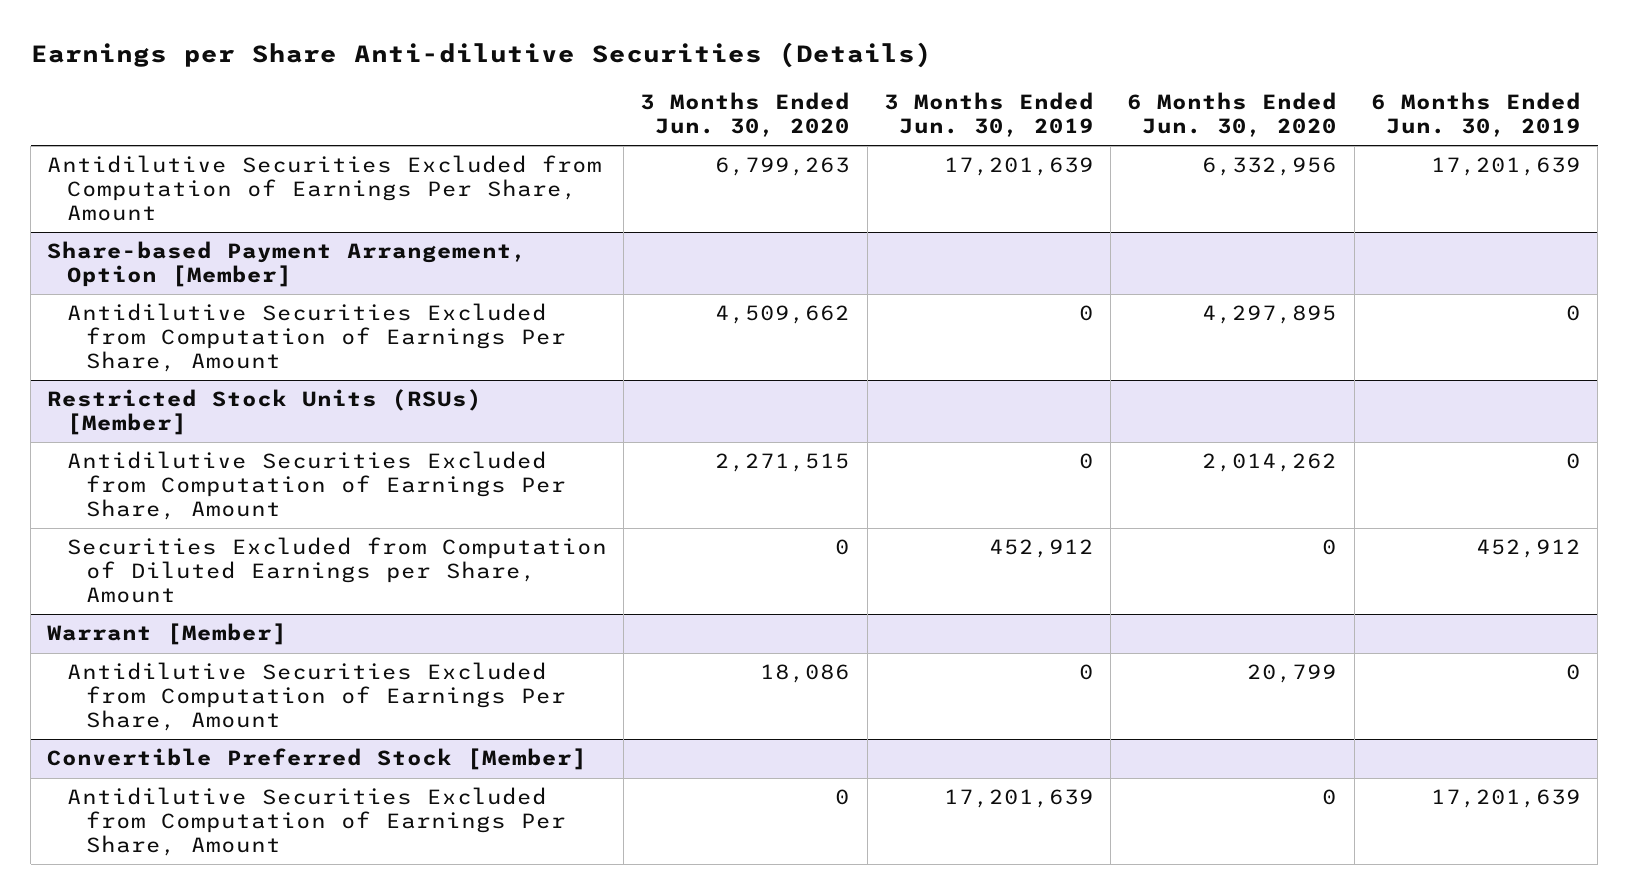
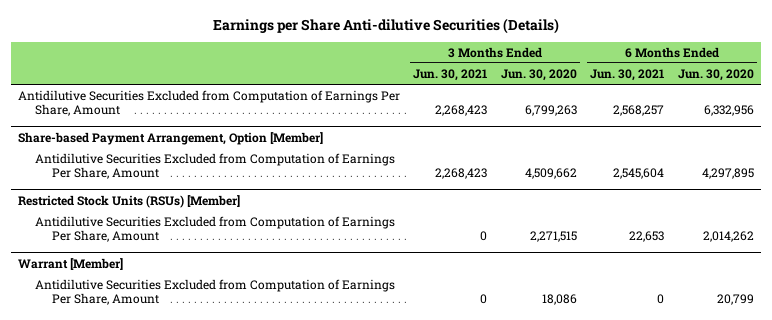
- | 3 Months Ended Jun. 30, 2020 | 3 Months Ended Jun. 30, 2019 | 6 Months Ended Jun. 30, 2020 | 6 Months Ended Jun. 30, 2019
+ | 3 Months Ended Jun. 30, 2021 | 3 Months Ended Jun. 30, 2020 | 6 Months Ended Jun. 30, 2021 | 6 Months Ended Jun. 30, 2020
@ Restricted Stock Units (RSUs) [Member]
- Securities Excluded from Computation of Diluted Earnings per Share, Amount | 0 | 452,912 | 0 | 452,912
- Convertible Preferred Stock [Member]
- Antidilutive Securities Excluded from Computation of Earnings Per Share, Amount | 0 | 17,201,639 | 0 | 17,201,639

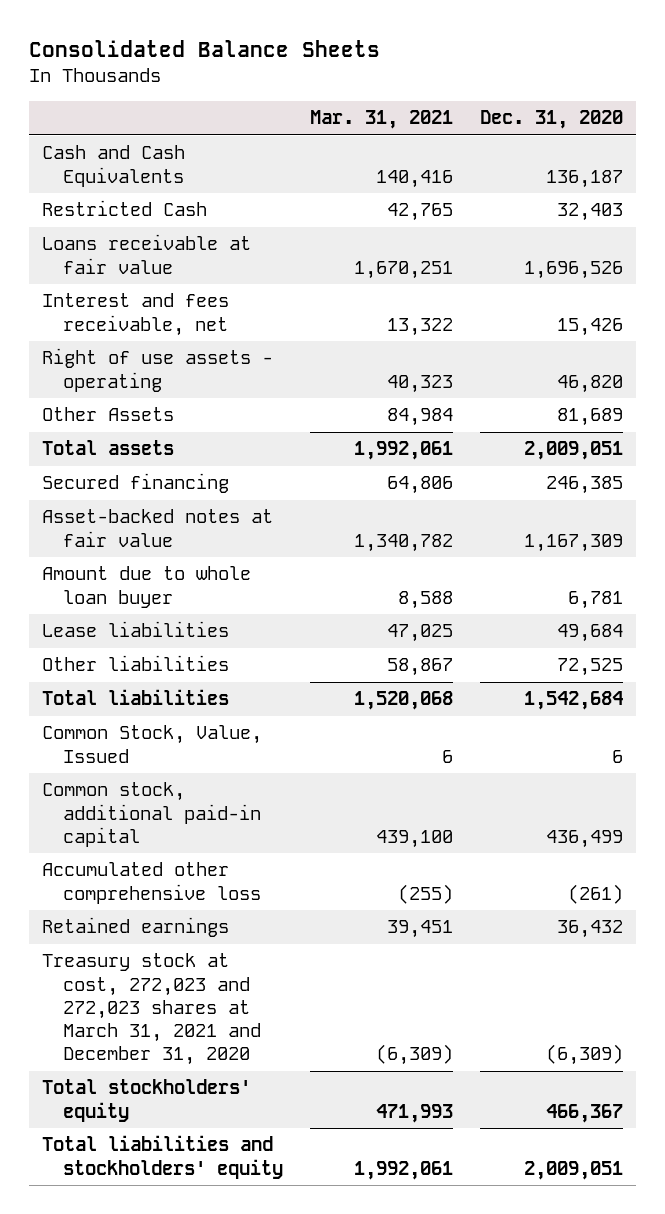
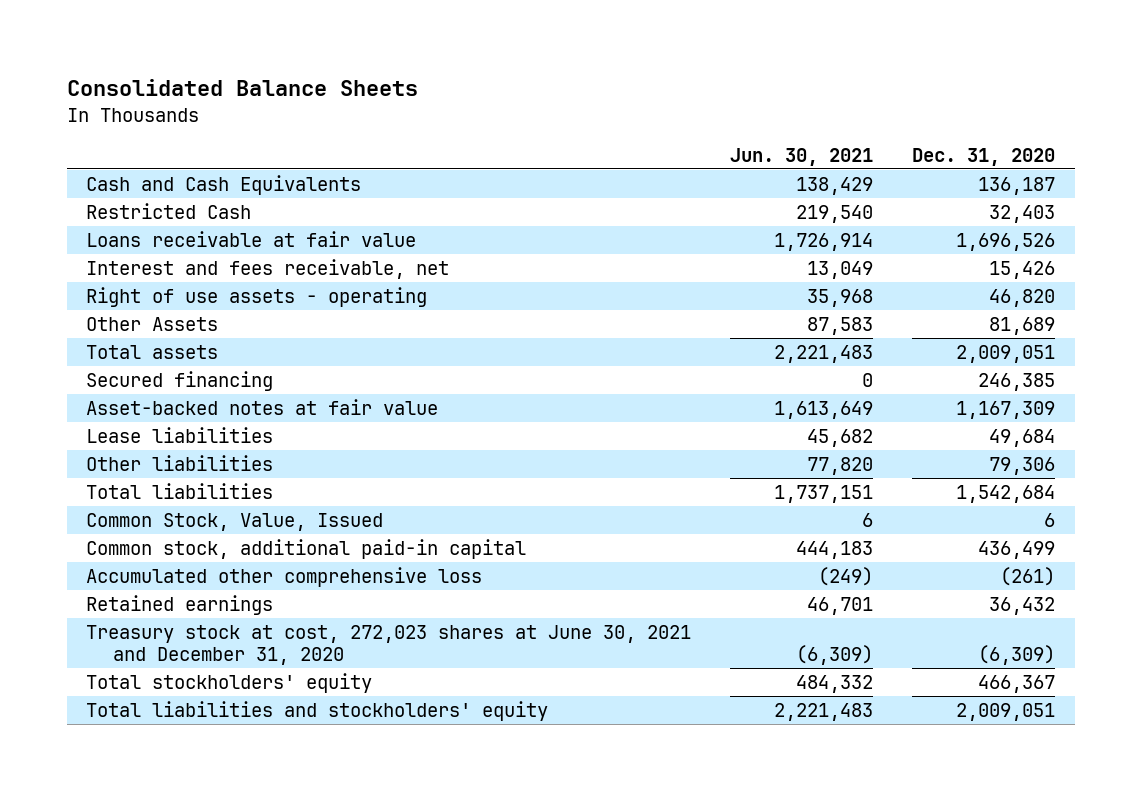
- | Mar. 31, 2021 | Dec. 31, 2020
+ | Jun. 30, 2021 | Dec. 31, 2020
- Amount due to whole loan buyer | 8,588 | 6,781
- Other liabilities | 58,867 | 72,525
+ Other liabilities | 77,820 | 79,306
- Treasury stock at cost, 272,023 and 272,023 shares at March 31, 2021 and December 31, 2020 | (6,309) | (6,309)
+ Treasury stock at cost, 272,023 shares at June 30, 2021 and December 31, 2020 | (6,309) | (6,309)

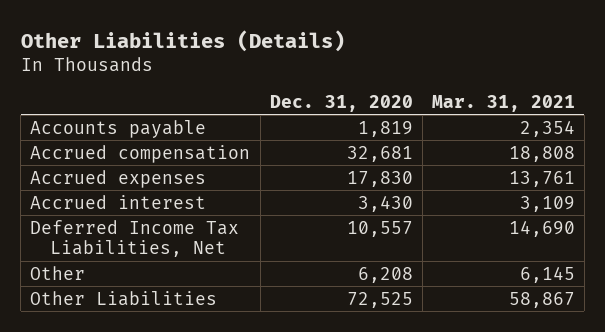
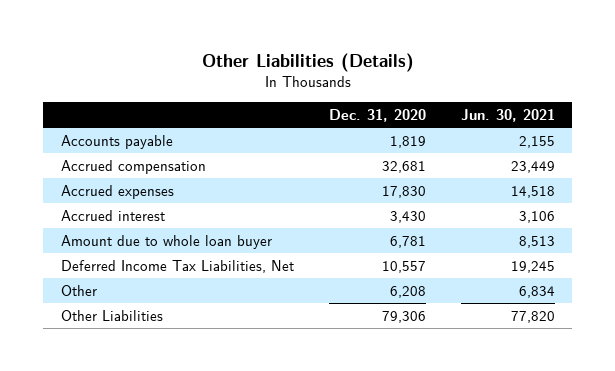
- | Dec. 31, 2020 | Mar. 31, 2021
+ | Dec. 31, 2020 | Jun. 30, 2021
+ Amount due to whole loan buyer | 6,781 | 8,513
- Other Liabilities | 72,525 | 58,867
+ Other Liabilities | 79,306 | 77,820

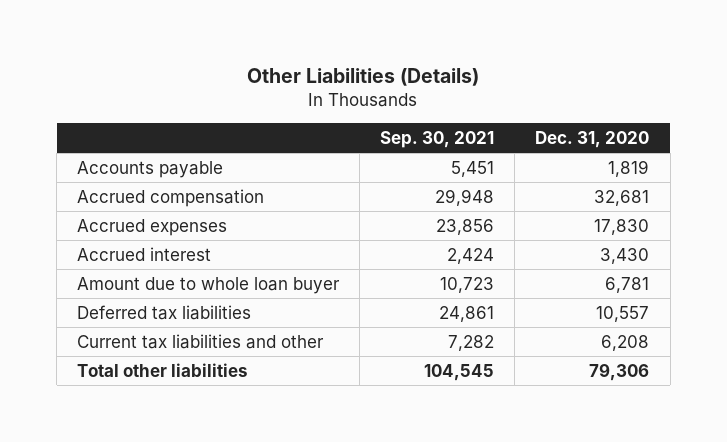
- | Dec. 31, 2020 | Jun. 30, 2021
+ | Sep. 30, 2021 | Dec. 31, 2020
- Deferred Income Tax Liabilities, Net | 10,557 | 19,245
- Other | 6,208 | 6,834
- Other Liabilities | 79,306 | 77,820
+ Deferred tax liabilities | 24,861 | 10,557
+ Current tax liabilities and other | 7,282 | 6,208
+ Total other liabilities | 104,545 | 79,306

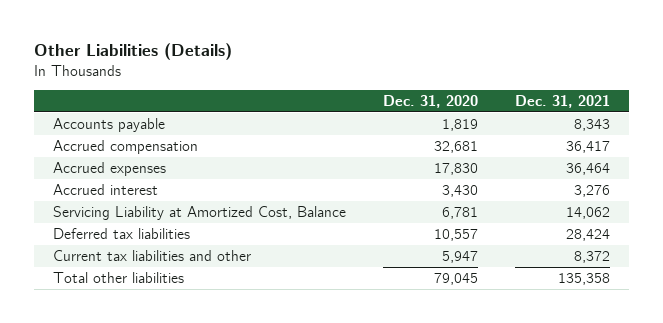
- | Sep. 30, 2021 | Dec. 31, 2020
+ | Dec. 31, 2020 | Dec. 31, 2021
- Amount due to whole loan buyer | 10,723 | 6,781
+ Servicing Liability at Amortized Cost, Balance | 6,781 | 14,062
- Current tax liabilities and other | 7,282 | 6,208
- Total other liabilities | 104,545 | 79,306
+ Current tax liabilities and other | 5,947 | 8,372
+ Total other liabilities | 79,045 | 135,358

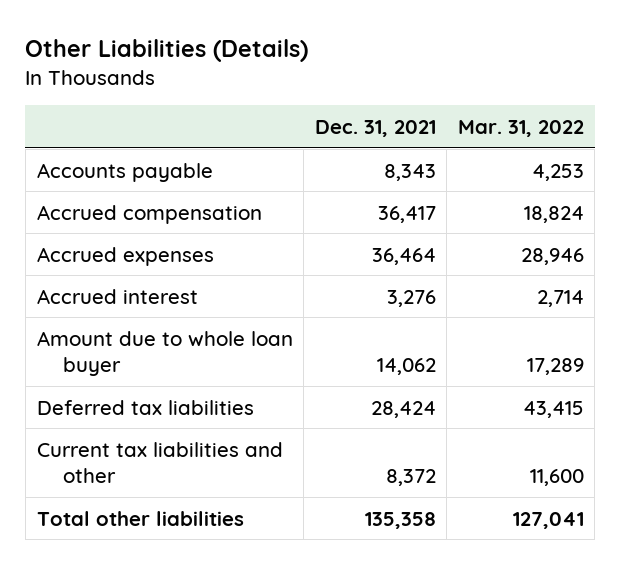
- | Dec. 31, 2020 | Dec. 31, 2021
+ | Dec. 31, 2021 | Mar. 31, 2022
- Servicing Liability at Amortized Cost, Balance | 6,781 | 14,062
+ Amount due to whole loan buyer | 14,062 | 17,289

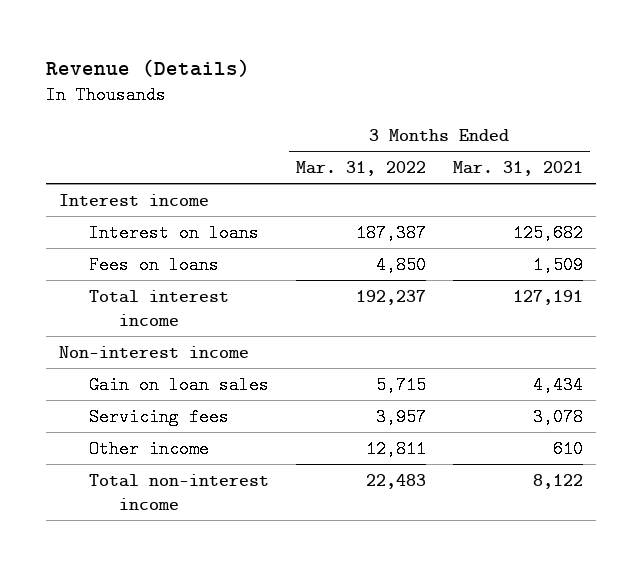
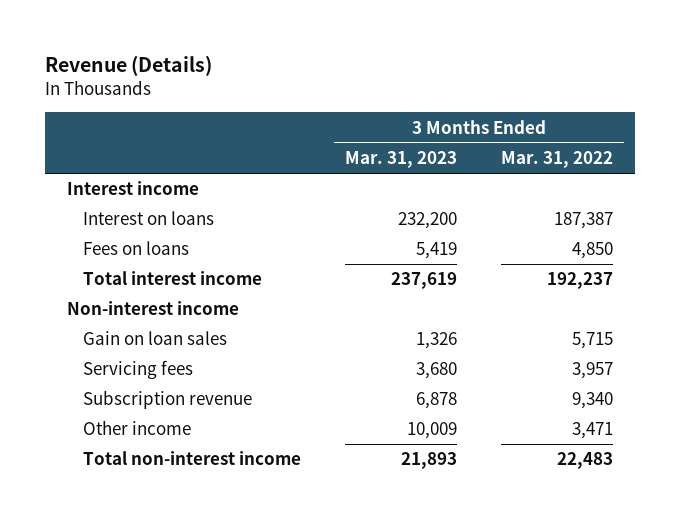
- | 3 Months Ended Mar. 31, 2022 | 3 Months Ended Mar. 31, 2021
+ | 3 Months Ended Mar. 31, 2023 | 3 Months Ended Mar. 31, 2022
- Other income | 12,811 | 610
+ Subscription revenue | 6,878 | 9,340
+ Other income | 10,009 | 3,471

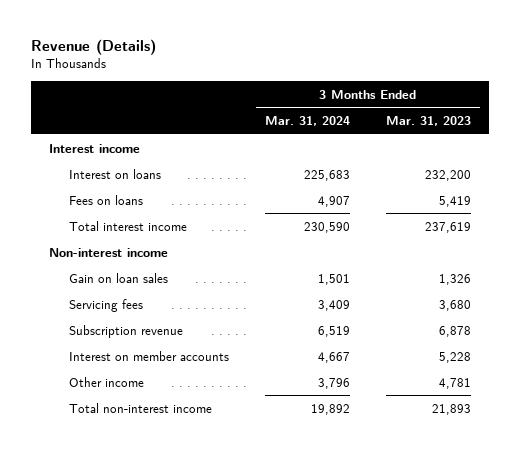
- | 3 Months Ended Mar. 31, 2023 | 3 Months Ended Mar. 31, 2022
+ | 3 Months Ended Mar. 31, 2024 | 3 Months Ended Mar. 31, 2023
- Other income | 10,009 | 3,471
+ Interest on member accounts | 4,667 | 5,228
+ Other income | 3,796 | 4,781

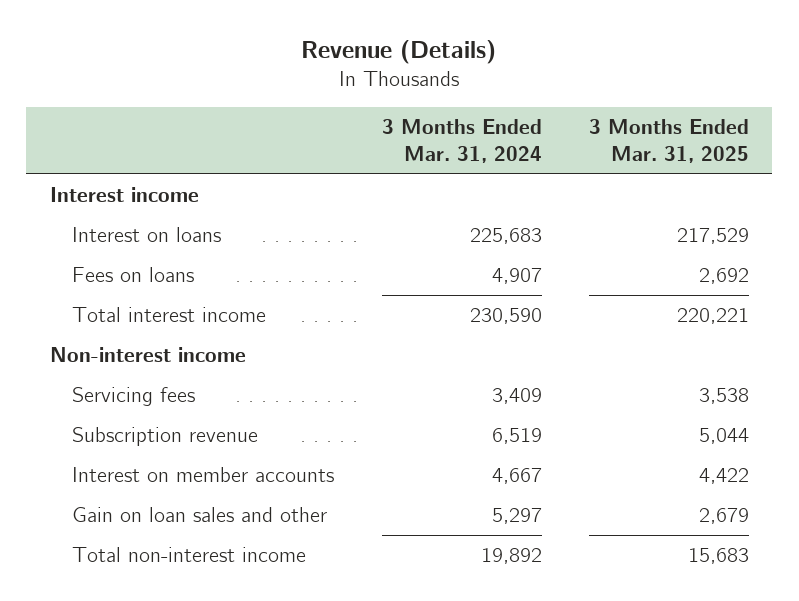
- | 3 Months Ended Mar. 31, 2024 | 3 Months Ended Mar. 31, 2023
+ | 3 Months Ended Mar. 31, 2024 | 3 Months Ended Mar. 31, 2025
- Gain on loan sales | 1,501 | 1,326
- Other income | 3,796 | 4,781
+ Gain on loan sales and other | 5,297 | 2,679

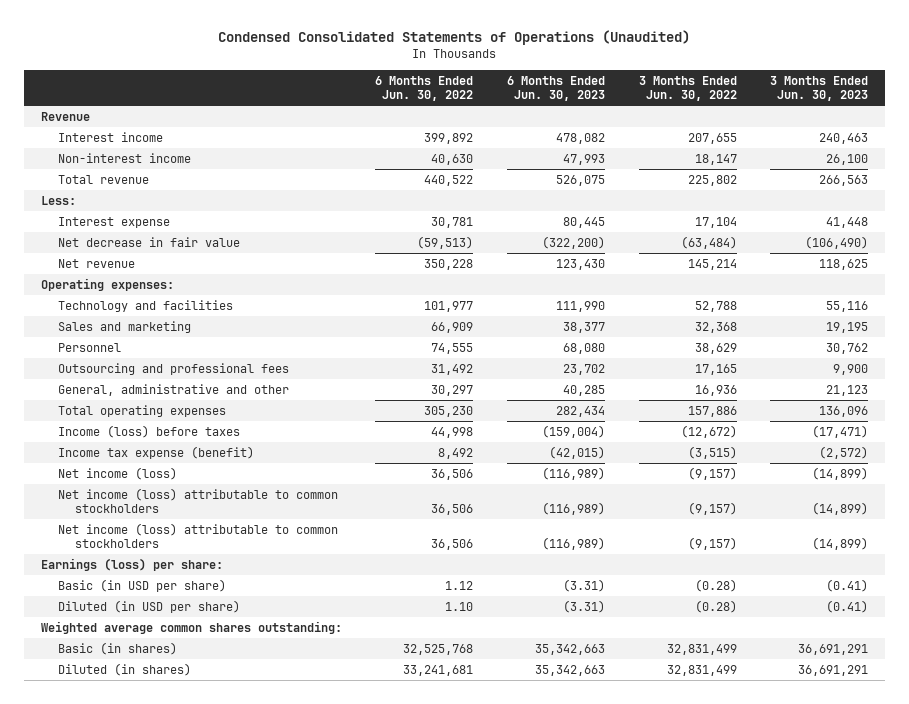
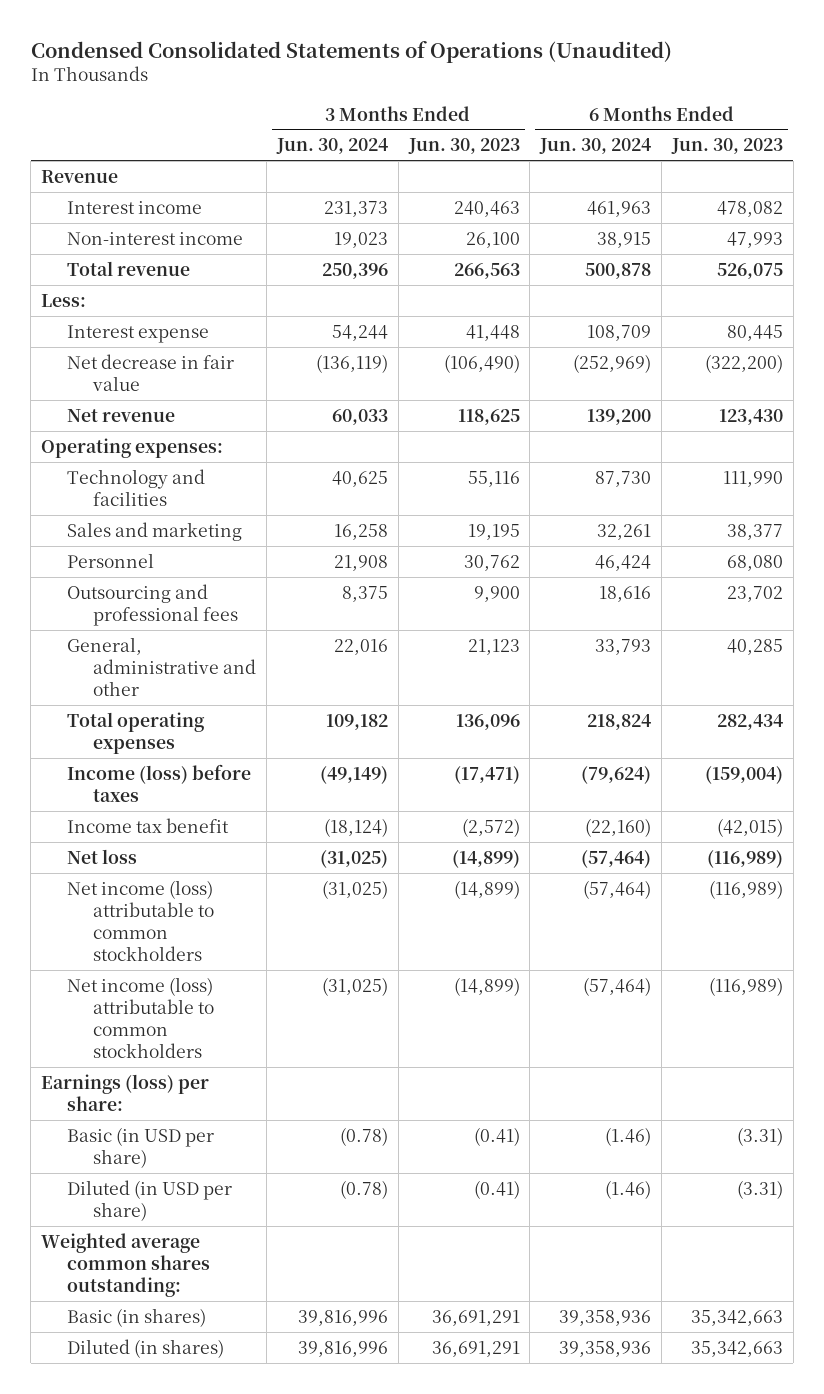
- | 6 Months Ended Jun. 30, 2022 | 6 Months Ended Jun. 30, 2023 | 3 Months Ended Jun. 30, 2022 | 3 Months Ended Jun. 30, 2023
+ | 3 Months Ended Jun. 30, 2024 | 3 Months Ended Jun. 30, 2023 | 6 Months Ended Jun. 30, 2024 | 6 Months Ended Jun. 30, 2023
- Income tax expense (benefit) | 8,492 | (42,015) | (3,515) | (2,572)
- Net income (loss) | 36,506 | (116,989) | (9,157) | (14,899)
+ Income tax benefit | (18,124) | (2,572) | (22,160) | (42,015)
+ Net loss | (31,025) | (14,899) | (57,464) | (116,989)

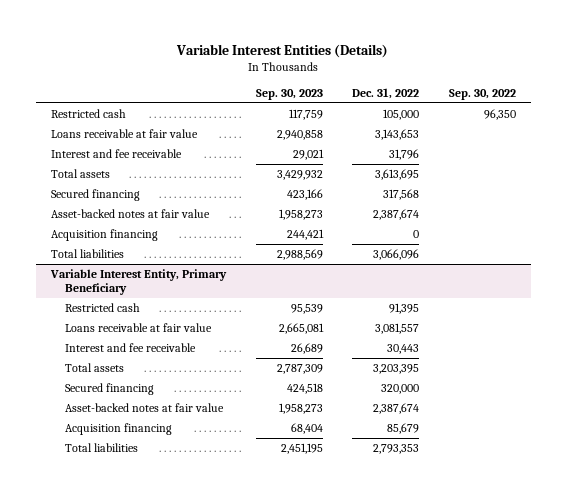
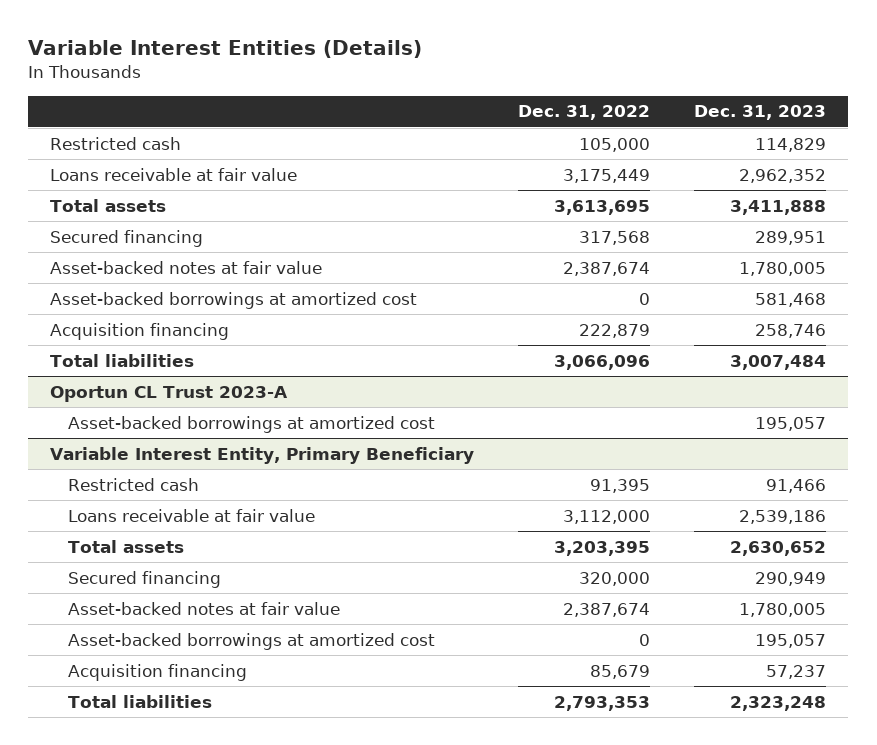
- | Sep. 30, 2023 | Dec. 31, 2022 | Sep. 30, 2022
+ | Dec. 31, 2022 | Dec. 31, 2023
- Loans receivable at fair value | 2,940,858 | 3,143,653 |
- Interest and fee receivable | 29,021 | 31,796 |
+ Loans receivable at fair value | 3,175,449 | 2,962,352
- Acquisition financing | 244,421 | 0 |
+ Asset-backed borrowings at amortized cost | 0 | 581,468
+ Acquisition financing | 222,879 | 258,746
+ Oportun CL Trust 2023-A
+ Asset-backed borrowings at amortized cost | | 195,057
@ Variable Interest Entity, Primary Beneficiary
- Loans receivable at fair value | 2,665,081 | 3,081,557 |
- Interest and fee receivable | 26,689 | 30,443 |
+ Loans receivable at fair value | 3,112,000 | 2,539,186
+ Asset-backed borrowings at amortized cost | 0 | 195,057

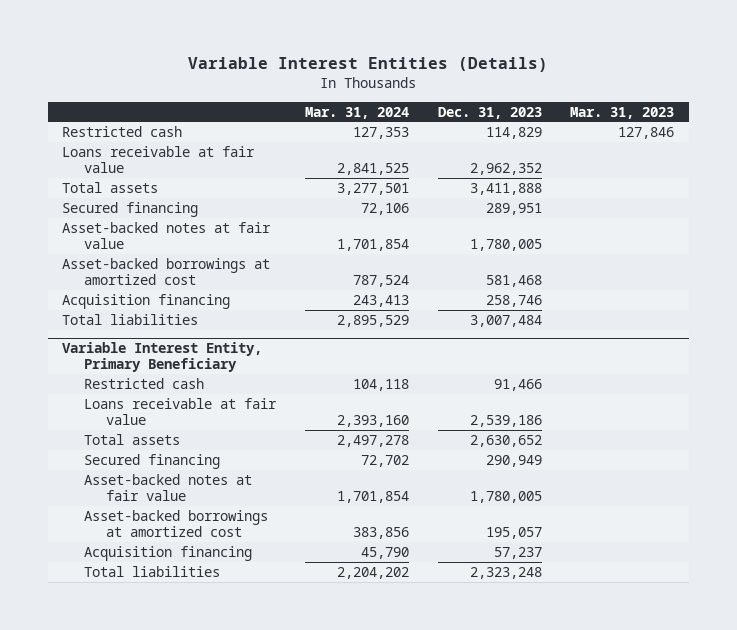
- | Dec. 31, 2022 | Dec. 31, 2023
+ | Mar. 31, 2024 | Dec. 31, 2023 | Mar. 31, 2023
- Oportun CL Trust 2023-A
- Asset-backed borrowings at amortized cost | | 195,057

